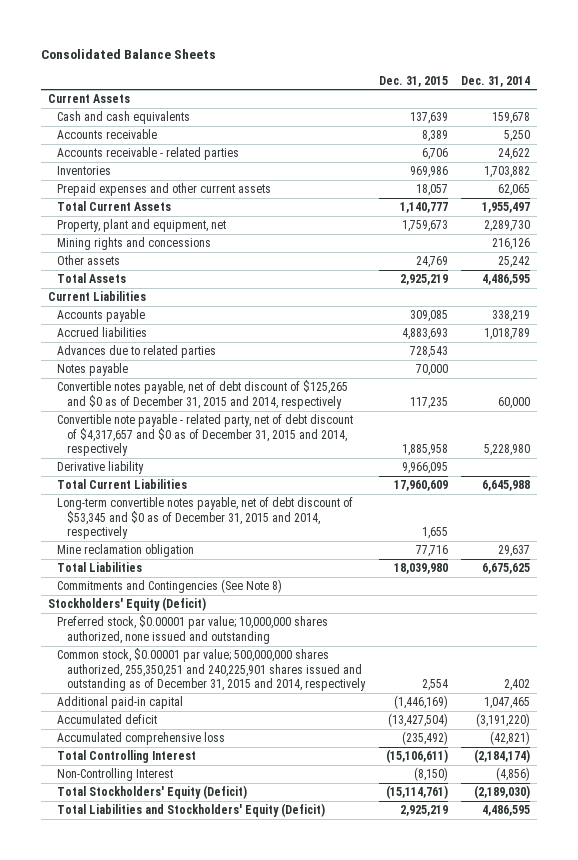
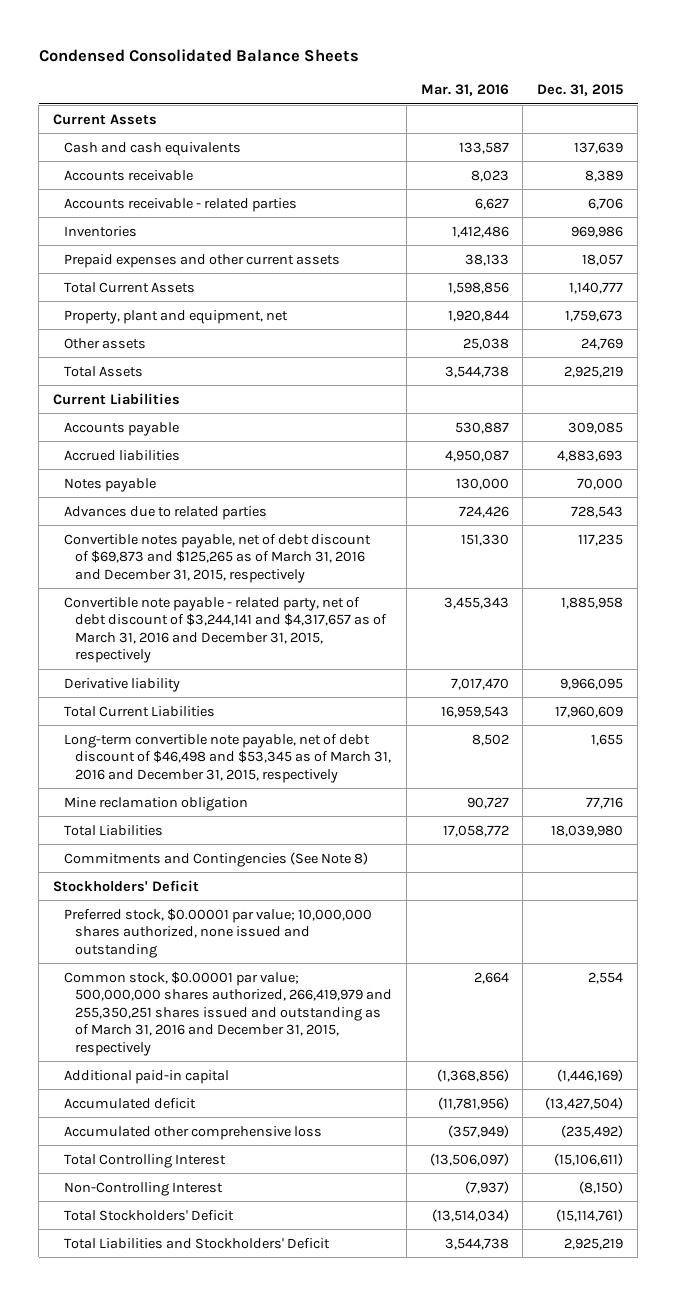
- Consolidated Balance Sheets
+ Condensed Consolidated Balance Sheets
- | Dec. 31, 2015 | Dec. 31, 2014
+ | Mar. 31, 2016 | Dec. 31, 2015
- Mining rights and concessions | | 216,126
- Convertible notes payable, net of debt discount of $125,265 and $0 as of December 31, 2015 and 2014, respectively | 117,235 | 60,000
- Convertible note payable - related party, net of debt discount of $4,317,657 and $0 as of December 31, 2015 and 2014, respectively | 1,885,958 | 5,228,980
moved down: Advances due to related parties | 724,426 | 728,543
+ Convertible notes payable, net of debt discount of $69,873 and $125,265 as of March 31, 2016 and December 31, 2015, respectively | 151,330 | 117,235
+ Convertible note payable - related party, net of debt discount of $3,244,141 and $4,317,657 as of March 31, 2016 and December 31, 2015, respectively | 3,455,343 | 1,885,958
- Long-term convertible notes payable, net of debt discount of $53,345 and $0 as of December 31, 2015 and 2014, respectively | 1,655 |
+ Long-term convertible note payable, net of debt discount of $46,498 and $53,345 as of March 31, 2016 and December 31, 2015, respectively | 8,502 | 1,655
- Stockholders' Equity (Deficit)
+ Stockholders' Deficit
- Common stock, $0.00001 par value; 500,000,000 shares authorized, 255,350,251 and 240,225,901 shares issued and outstanding as of December 31, 2015 and 2014, respectively | 2,554 | 2,402
+ Common stock, $0.00001 par value; 500,000,000 shares authorized, 266,419,979 and 255,350,251 shares issued and outstanding as of March 31, 2016 and December 31, 2015, respectively | 2,664 | 2,554
- Accumulated comprehensive loss | (235,492) | (42,821)
+ Accumulated other comprehensive loss | (357,949) | (235,492)
- Total Stockholders' Equity (Deficit) | (15,114,761) | (2,189,030)
- Total Liabilities and Stockholders' Equity (Deficit) | 2,925,219 | 4,486,595
+ Total Stockholders' Deficit | (13,514,034) | (15,114,761)
+ Total Liabilities and Stockholders' Deficit | 3,544,738 | 2,925,219

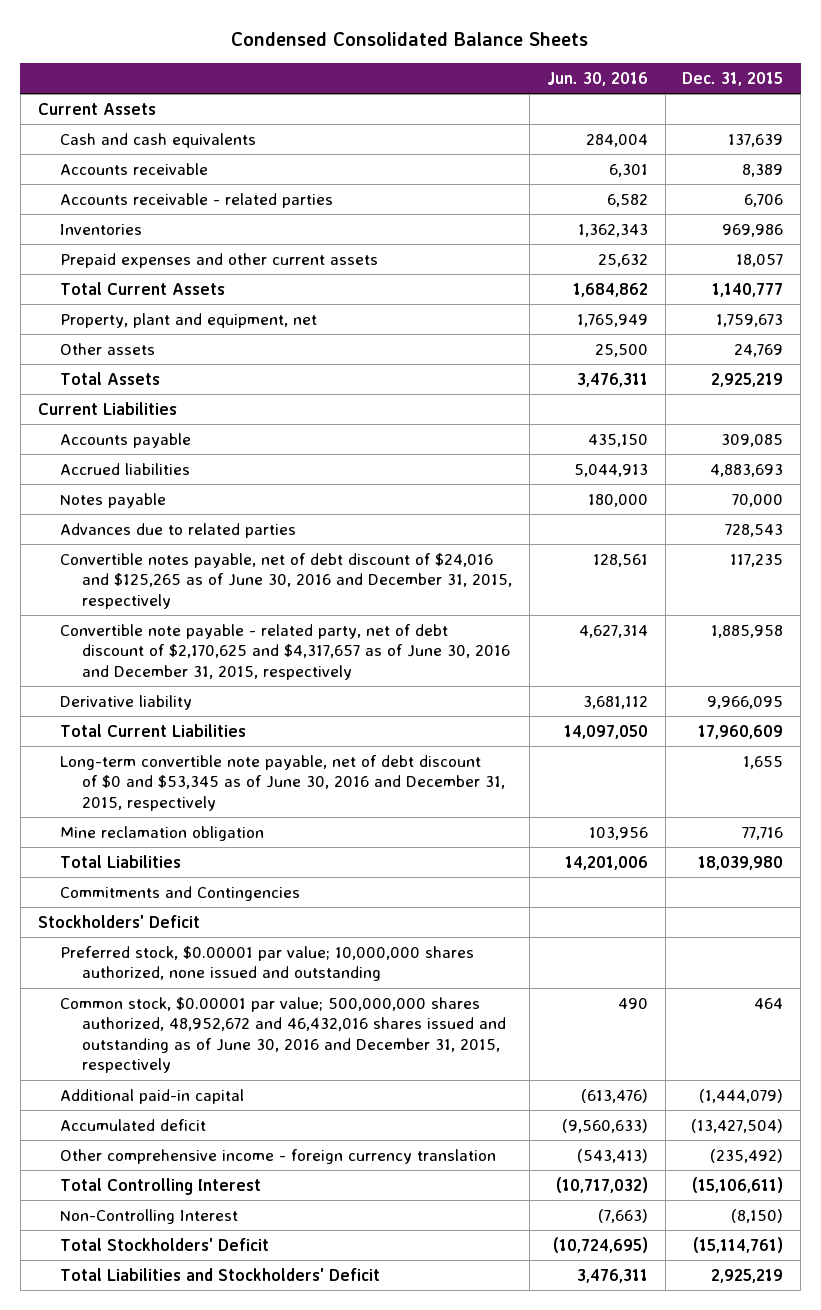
- | Mar. 31, 2016 | Dec. 31, 2015
+ | Jun. 30, 2016 | Dec. 31, 2015
- Convertible notes payable, net of debt discount of $69,873 and $125,265 as of March 31, 2016 and December 31, 2015, respectively | 151,330 | 117,235
- Convertible note payable - related party, net of debt discount of $3,244,141 and $4,317,657 as of March 31, 2016 and December 31, 2015, respectively | 3,455,343 | 1,885,958
+ Convertible notes payable, net of debt discount of $24,016 and $125,265 as of June 30, 2016 and December 31, 2015, respectively | 128,561 | 117,235
+ Convertible note payable - related party, net of debt discount of $2,170,625 and $4,317,657 as of June 30, 2016 and December 31, 2015, respectively | 4,627,314 | 1,885,958
- Long-term convertible note payable, net of debt discount of $46,498 and $53,345 as of March 31, 2016 and December 31, 2015, respectively | 8,502 | 1,655
+ Long-term convertible note payable, net of debt discount of $0 and $53,345 as of June 30, 2016 and December 31, 2015, respectively | | 1,655
- Commitments and Contingencies (See Note 8)
+ Commitments and Contingencies
- Common stock, $0.00001 par value; 500,000,000 shares authorized, 266,419,979 and 255,350,251 shares issued and outstanding as of March 31, 2016 and December 31, 2015, respectively | 2,664 | 2,554
- Additional paid-in capital | (1,368,856) | (1,446,169)
+ Common stock, $0.00001 par value; 500,000,000 shares authorized, 48,952,672 and 46,432,016 shares issued and outstanding as of June 30, 2016 and December 31, 2015, respectively | 490 | 464
+ Additional paid-in capital | (613,476) | (1,444,079)
- Accumulated other comprehensive loss | (357,949) | (235,492)
+ Other comprehensive income - foreign currency translation | (543,413) | (235,492)

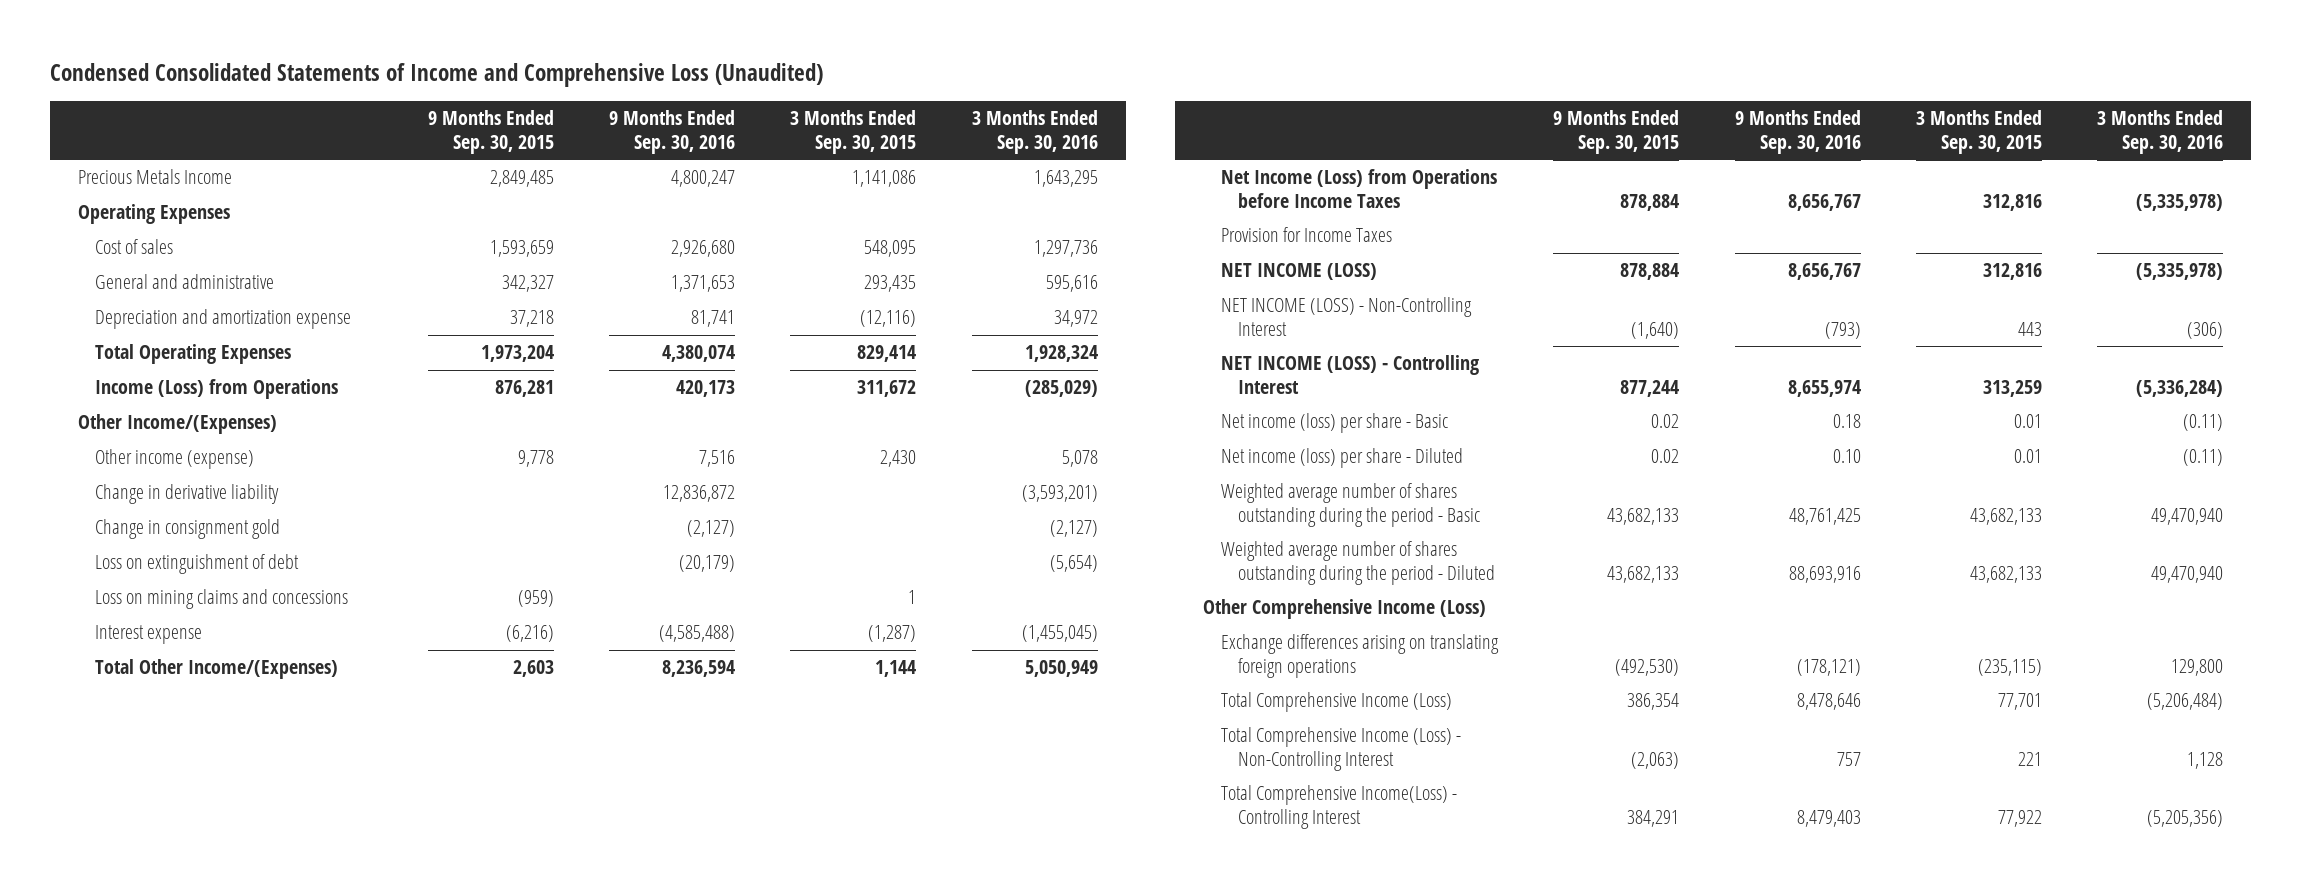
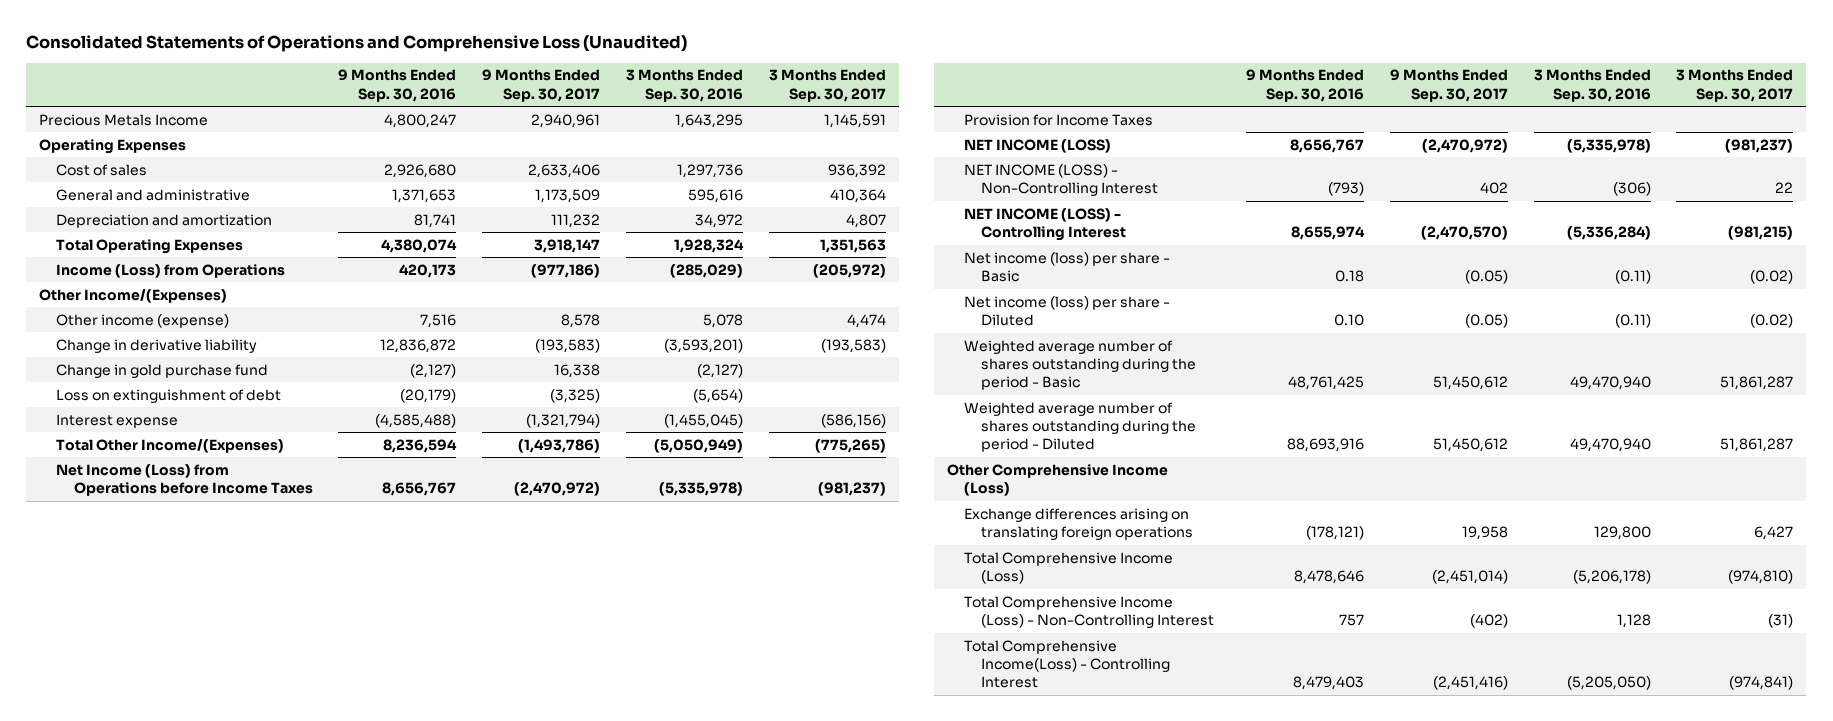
- Condensed Consolidated Statements of Income and Comprehensive Loss (Unaudited)
+ Consolidated Statements of Operations and Comprehensive Loss (Unaudited)
- | 9 Months Ended Sep. 30, 2015 | 9 Months Ended Sep. 30, 2016 | 3 Months Ended Sep. 30, 2015 | 3 Months Ended Sep. 30, 2016
+ | 9 Months Ended Sep. 30, 2016 | 9 Months Ended Sep. 30, 2017 | 3 Months Ended Sep. 30, 2016 | 3 Months Ended Sep. 30, 2017
- Depreciation and amortization expense | 37,218 | 81,741 | (12,116) | 34,972
+ Depreciation and amortization | 81,741 | 111,232 | 34,972 | 4,807
- Change in consignment gold | | (2,127) | | (2,127)
+ Change in gold purchase fund | (2,127) | 16,338 | (2,127) |
- Loss on mining claims and concessions | (959) | | 1 |
- Total Other Income/(Expenses) | 2,603 | 8,236,594 | 1,144 | 5,050,949
+ Total Other Income/(Expenses) | 8,236,594 | (1,493,786) | (5,050,949) | (775,265)
- Total Comprehensive Income (Loss) | 386,354 | 8,478,646 | 77,701 | (5,206,484)
+ Total Comprehensive Income (Loss) | 8,478,646 | (2,451,014) | (5,206,178) | (974,810)
- Total Comprehensive Income(Loss) - Controlling Interest | 384,291 | 8,479,403 | 77,922 | (5,205,356)
+ Total Comprehensive Income(Loss) - Controlling Interest | 8,479,403 | (2,451,416) | (5,205,050) | (974,841)

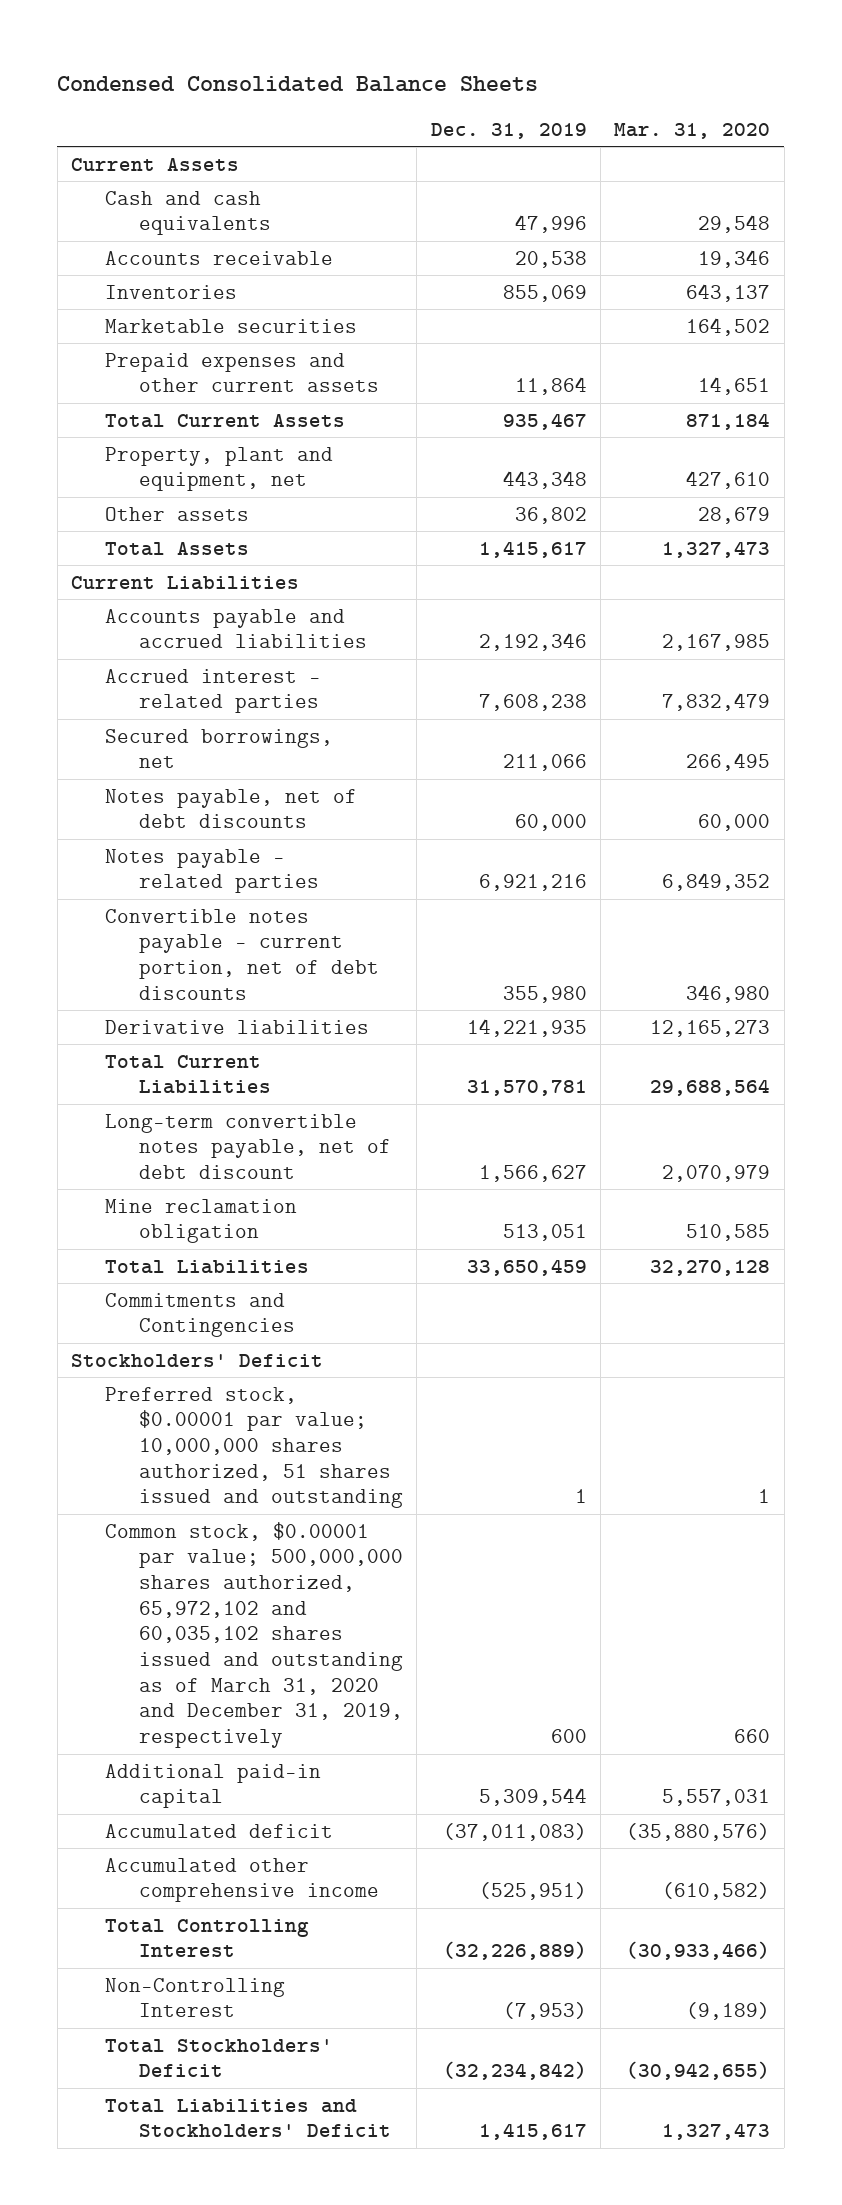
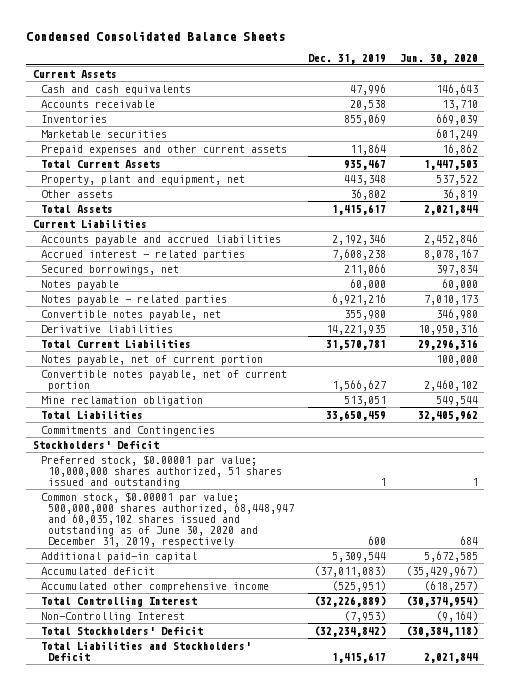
- | Dec. 31, 2019 | Mar. 31, 2020
+ | Dec. 31, 2019 | Jun. 30, 2020
- Notes payable, net of debt discounts | 60,000 | 60,000
+ Notes payable | 60,000 | 60,000
- Convertible notes payable - current portion, net of debt discounts | 355,980 | 346,980
+ Convertible notes payable, net | 355,980 | 346,980
- Long-term convertible notes payable, net of debt discount | 1,566,627 | 2,070,979
+ Notes payable, net of current portion | | 100,000
+ Convertible notes payable, net of current portion | 1,566,627 | 2,460,102
- Common stock, $0.00001 par value; 500,000,000 shares authorized, 65,972,102 and 60,035,102 shares issued and outstanding as of March 31, 2020 and December 31, 2019, respectively | 600 | 660
+ Common stock, $0.00001 par value; 500,000,000 shares authorized, 68,448,947 and 60,035,102 shares issued and outstanding as of June 30, 2020 and December 31, 2019, respectively | 600 | 684

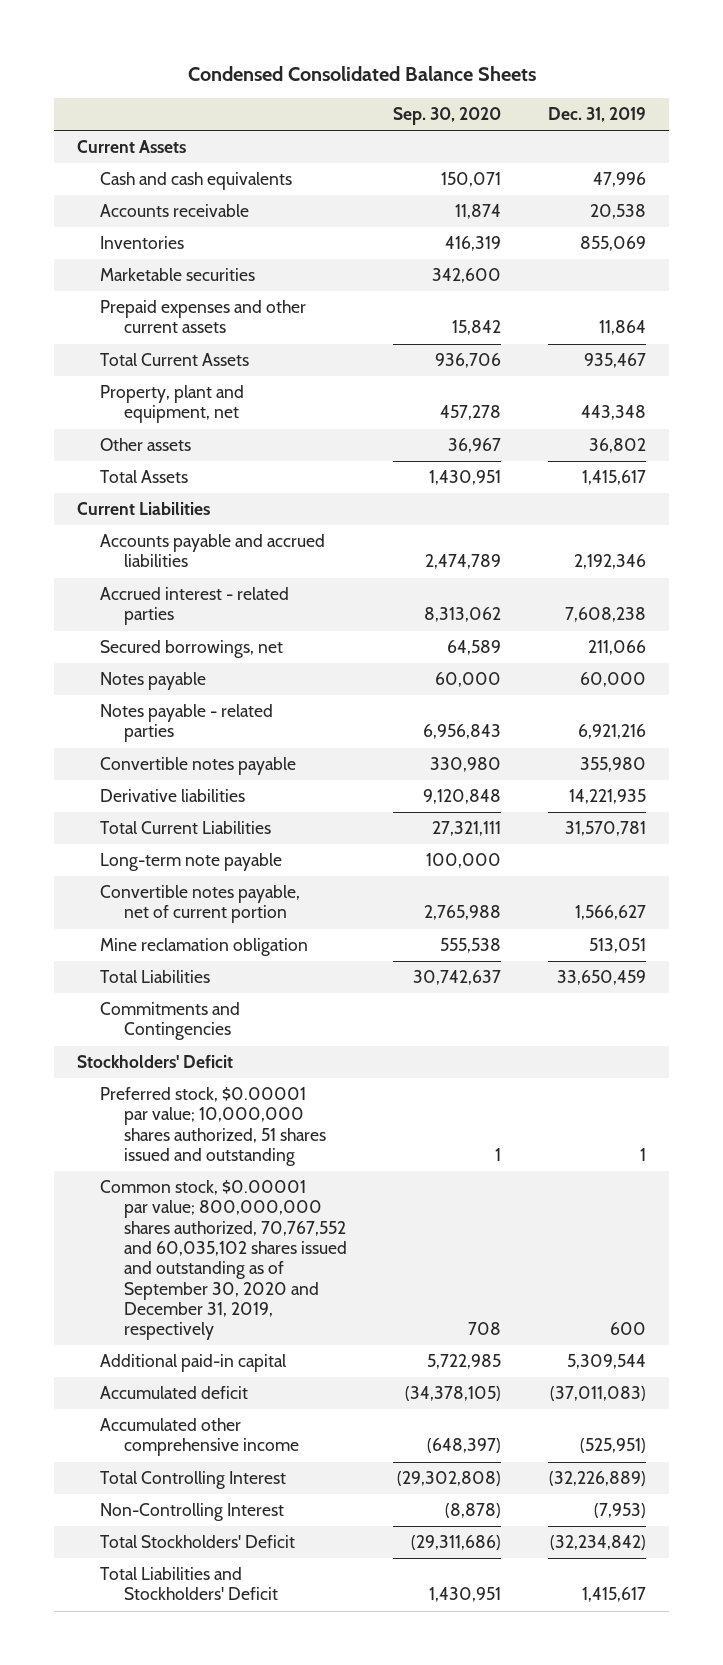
- | Dec. 31, 2019 | Jun. 30, 2020
+ | Sep. 30, 2020 | Dec. 31, 2019
- Convertible notes payable, net | 355,980 | 346,980
+ Convertible notes payable | 330,980 | 355,980
- Notes payable, net of current portion | | 100,000
+ Long-term note payable | 100,000 |
- Common stock, $0.00001 par value; 500,000,000 shares authorized, 68,448,947 and 60,035,102 shares issued and outstanding as of June 30, 2020 and December 31, 2019, respectively | 600 | 684
+ Common stock, $0.00001 par value; 800,000,000 shares authorized, 70,767,552 and 60,035,102 shares issued and outstanding as of September 30, 2020 and December 31, 2019, respectively | 708 | 600

